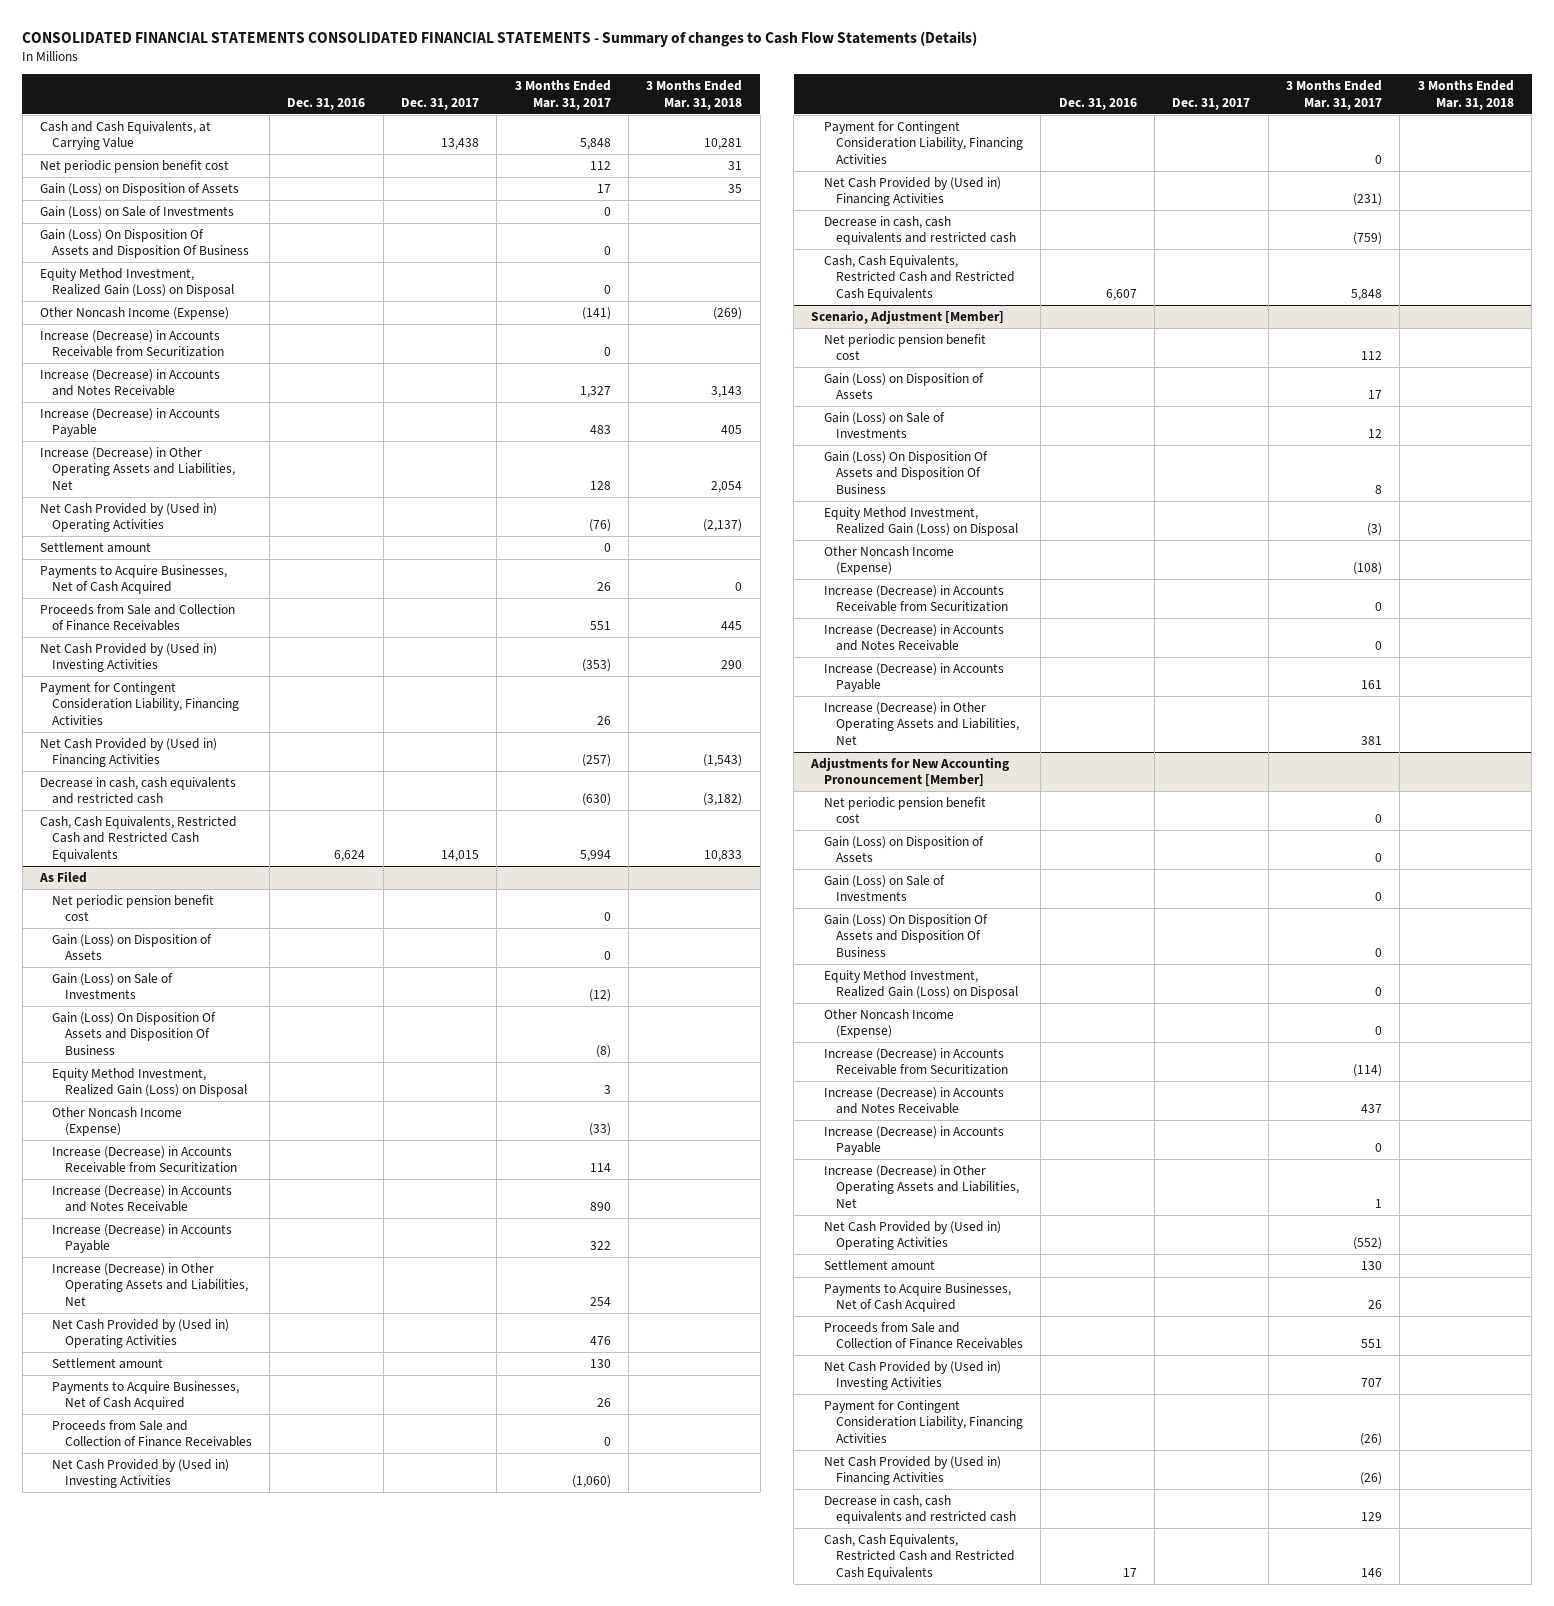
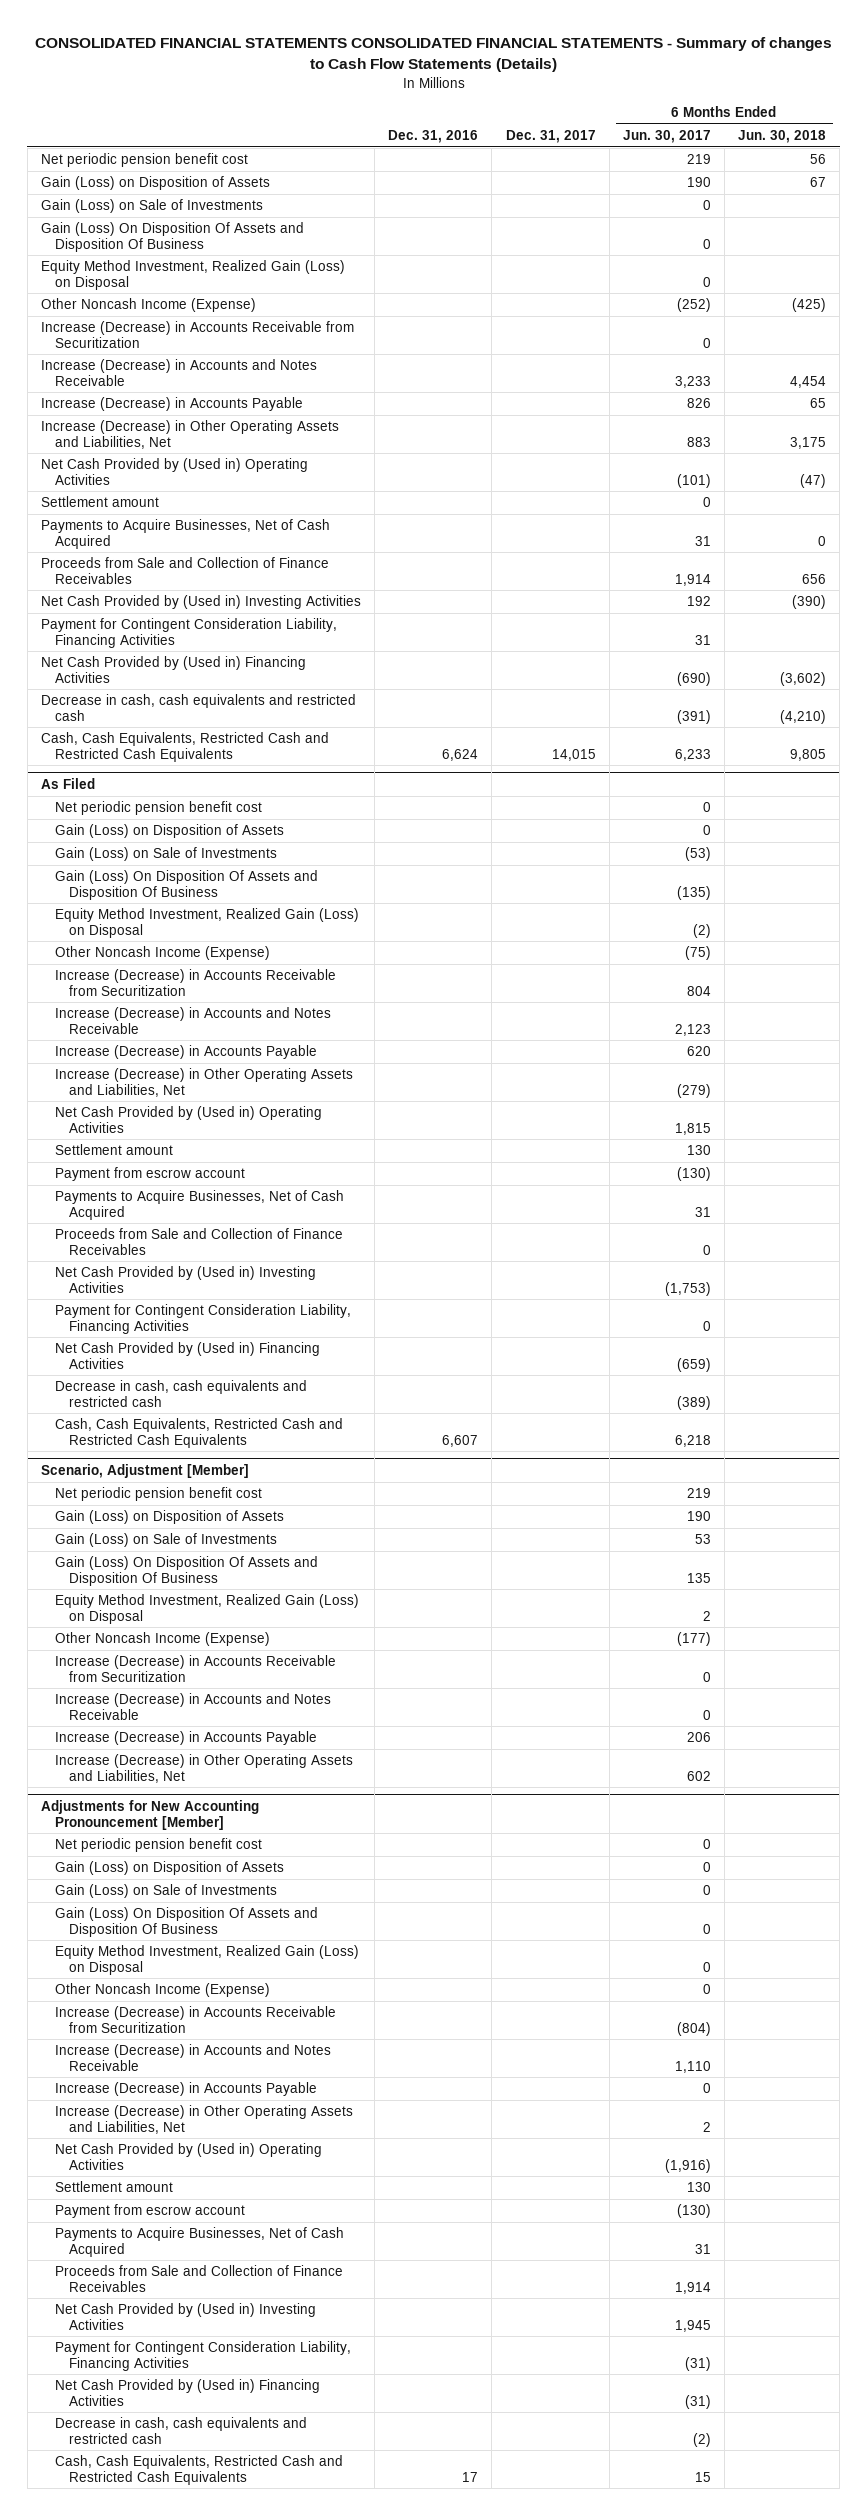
- | Dec. 31, 2016 | Dec. 31, 2017 | 3 Months Ended Mar. 31, 2017 | 3 Months Ended Mar. 31, 2018
+ | Dec. 31, 2016 | Dec. 31, 2017 | 6 Months Ended Jun. 30, 2017 | 6 Months Ended Jun. 30, 2018
- Cash and Cash Equivalents, at Carrying Value | | 13,438 | 5,848 | 10,281
@ As Filed
+ Payment from escrow account | | | (130) |
@ Adjustments for New Accounting Pronouncement [Member]
+ Payment from escrow account | | | (130) |

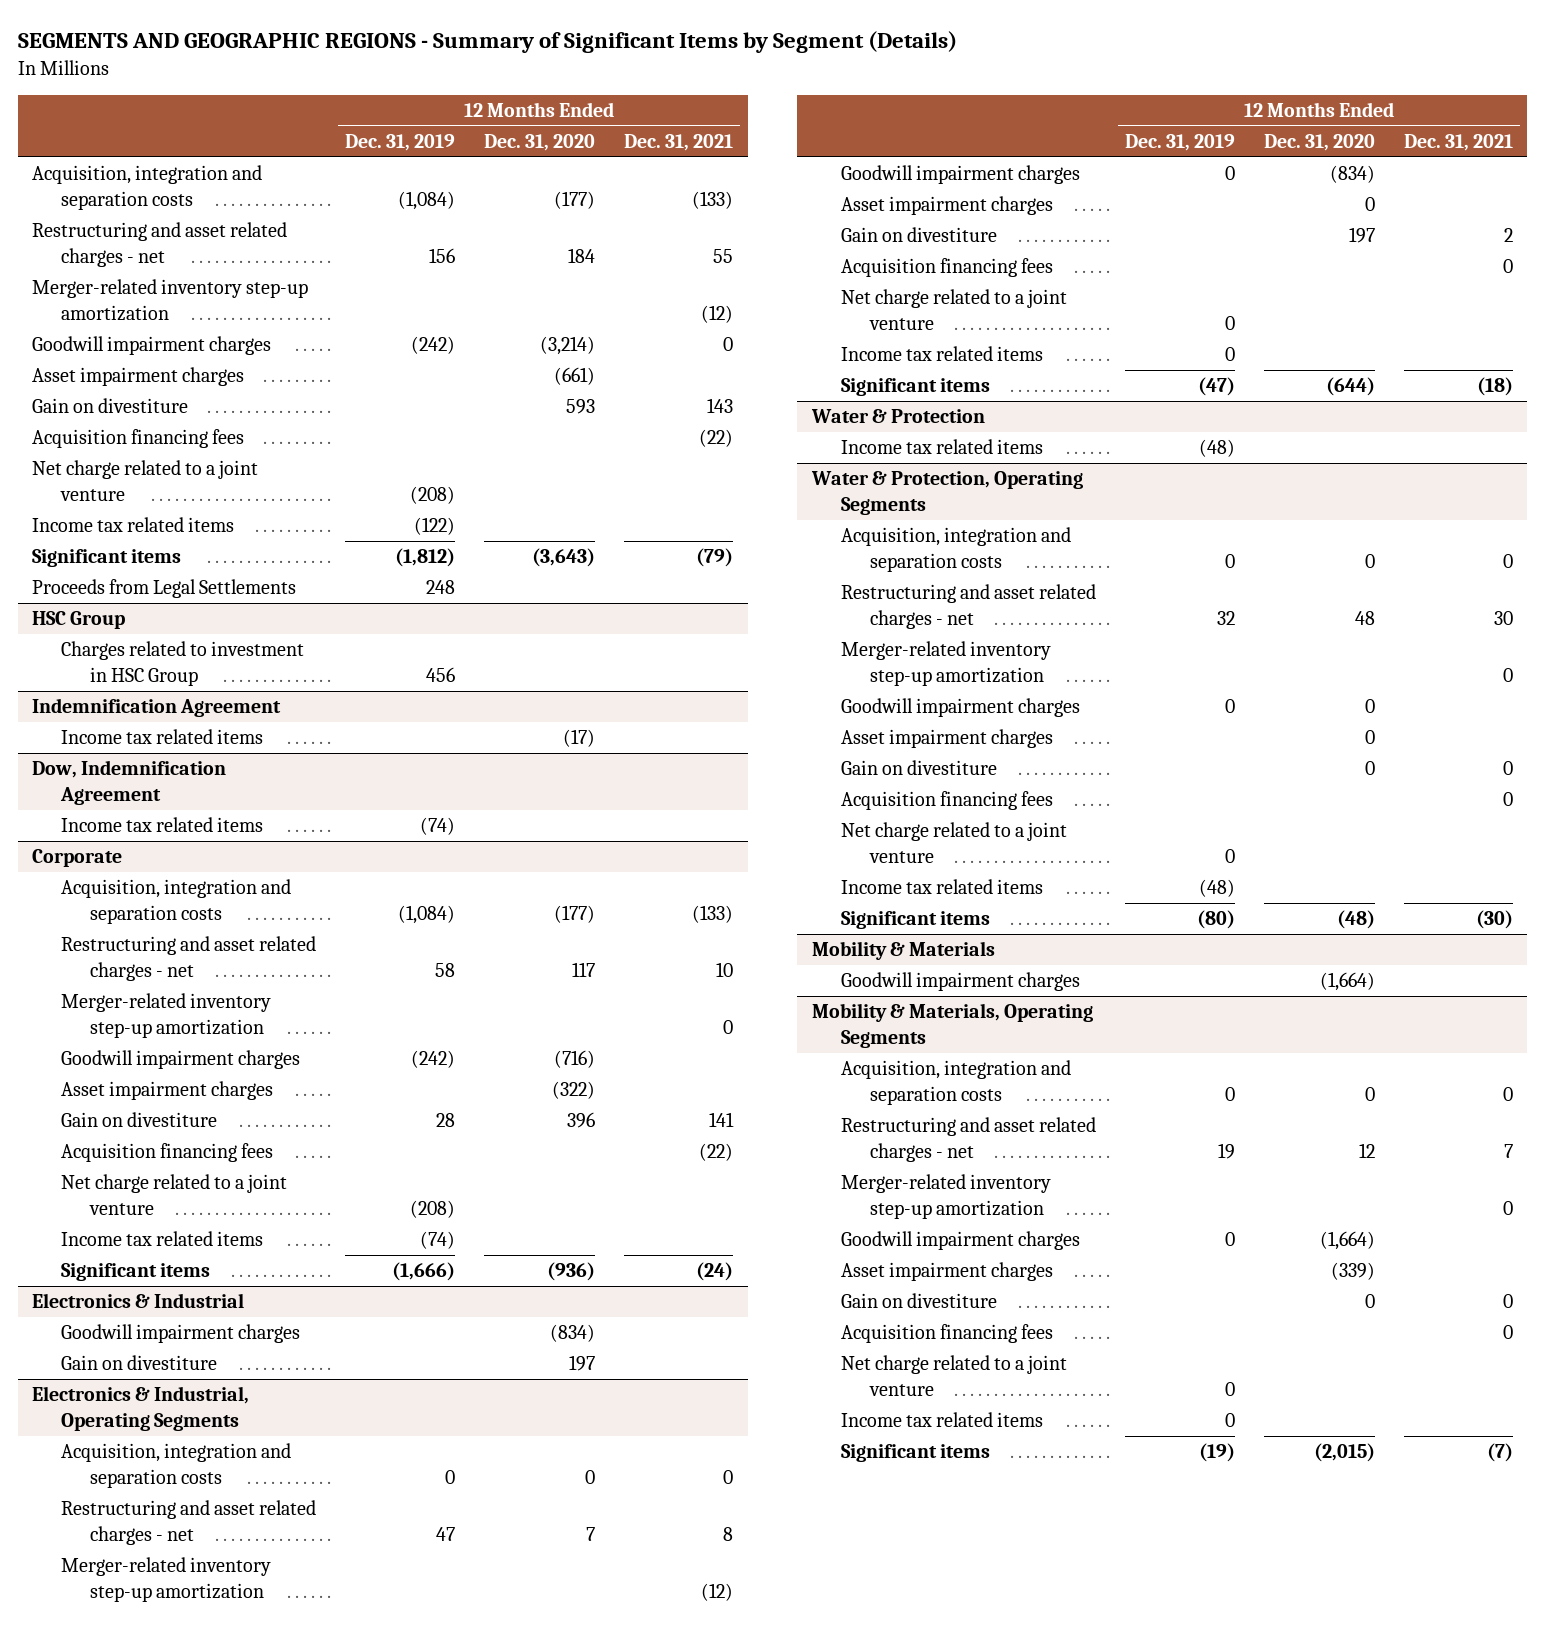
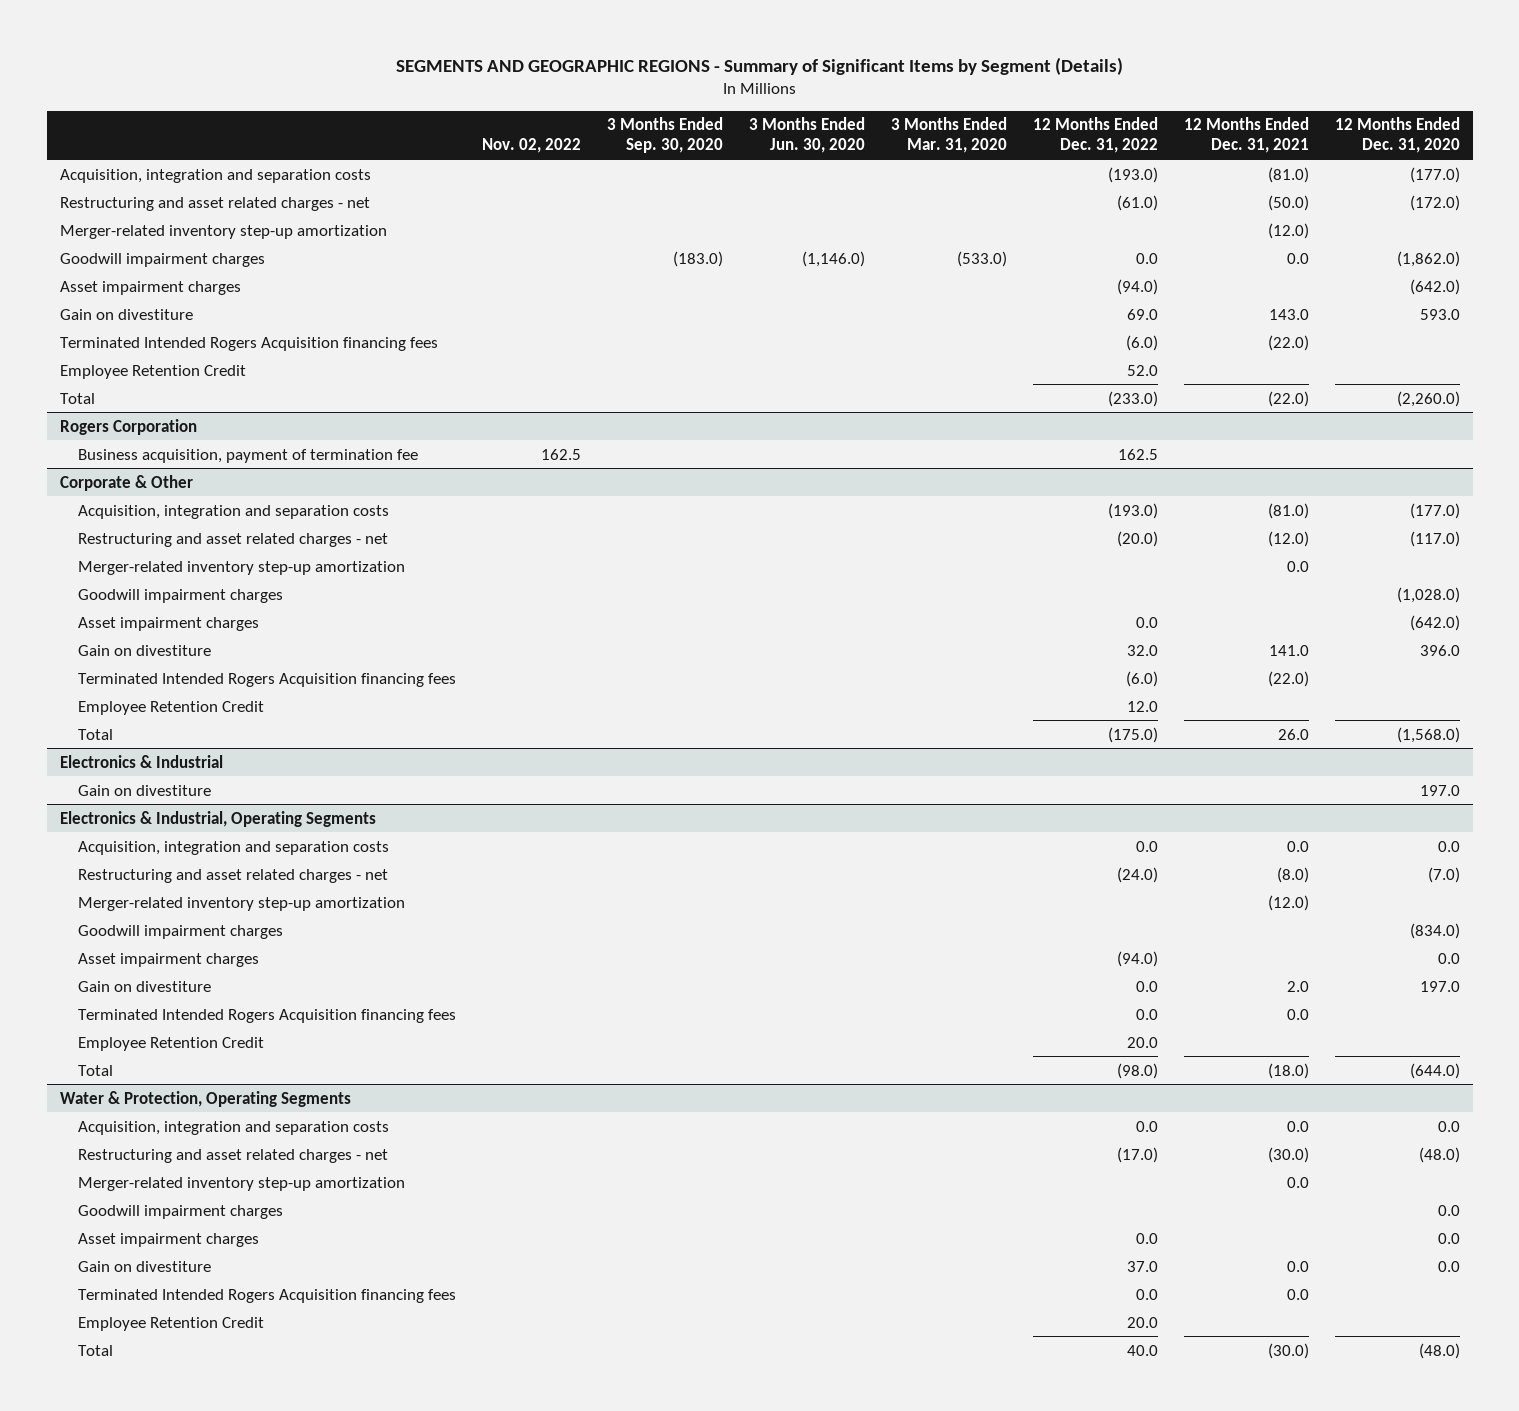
- | 12 Months Ended Dec. 31, 2019 | 12 Months Ended Dec. 31, 2020 | 12 Months Ended Dec. 31, 2021
+ | Nov. 02, 2022 | 3 Months Ended Sep. 30, 2020 | 3 Months Ended Jun. 30, 2020 | 3 Months Ended Mar. 31, 2020 | 12 Months Ended Dec. 31, 2022 | 12 Months Ended Dec. 31, 2021 | 12 Months Ended Dec. 31, 2020
- Acquisition, integration and separation costs | (1,084) | (177) | (133)
- Restructuring and asset related charges - net | 156 | 184 | 55
- Merger-related inventory step-up amortization | | | (12)
- Goodwill impairment charges | (242) | (3,214) | 0
- Asset impairment charges | | (661) |
- Gain on divestiture | | 593 | 143
- Acquisition financing fees | | | (22)
- Net charge related to a joint venture | (208) | |
- Income tax related items | (122) | |
- Significant items | (1,812) | (3,643) | (79)
- Proceeds from Legal Settlements | 248 | |
- HSC Group
- Charges related to investment in HSC Group | 456 | |
- Indemnification Agreement
- Income tax related items | | (17) |
- Dow, Indemnification Agreement
- Income tax related items | (74) | |
- Corporate
- Acquisition, integration and separation costs | (1,084) | (177) | (133)
- Restructuring and asset related charges - net | 58 | 117 | 10
- Merger-related inventory step-up amortization | | | 0
- Goodwill impairment charges | (242) | (716) |
- Asset impairment charges | | (322) |
- Gain on divestiture | 28 | 396 | 141
- Acquisition financing fees | | | (22)
- Net charge related to a joint venture | (208) | |
- Income tax related items | (74) | |
- Significant items | (1,666) | (936) | (24)
+ Acquisition, integration and separation costs | | | | | (193.0) | (81.0) | (177.0)
+ Restructuring and asset related charges - net | | | | | (61.0) | (50.0) | (172.0)
+ Merger-related inventory step-up amortization | | | | | | (12.0) |
+ Goodwill impairment charges | | (183.0) | (1,146.0) | (533.0) | 0.0 | 0.0 | (1,862.0)
+ Asset impairment charges | | | | | (94.0) | | (642.0)
+ Gain on divestiture | | | | | 69.0 | 143.0 | 593.0
+ Terminated Intended Rogers Acquisition financing fees | | | | | (6.0) | (22.0) |
+ Employee Retention Credit | | | | | 52.0 | |
+ Total | | | | | (233.0) | (22.0) | (2,260.0)
+ Rogers Corporation
+ Business acquisition, payment of termination fee | 162.5 | | | | 162.5 | |
+ Corporate & Other
+ Acquisition, integration and separation costs | | | | | (193.0) | (81.0) | (177.0)
+ Restructuring and asset related charges - net | | | | | (20.0) | (12.0) | (117.0)
+ Merger-related inventory step-up amortization | | | | | | 0.0 |
+ Goodwill impairment charges | | | | | | | (1,028.0)
+ Asset impairment charges | | | | | 0.0 | | (642.0)
+ Gain on divestiture | | | | | 32.0 | 141.0 | 396.0
+ Terminated Intended Rogers Acquisition financing fees | | | | | (6.0) | (22.0) |
+ Employee Retention Credit | | | | | 12.0 | |
+ Total | | | | | (175.0) | 26.0 | (1,568.0)
@ Electronics & Industrial
- Goodwill impairment charges | | (834) |
- Gain on divestiture | | 197 |
+ Gain on divestiture | | | | | | | 197.0
@ Electronics & Industrial, Operating Segments
- Acquisition, integration and separation costs | 0 | 0 | 0
- Restructuring and asset related charges - net | 47 | 7 | 8
- Merger-related inventory step-up amortization | | | (12)
- Goodwill impairment charges | 0 | (834) |
- Asset impairment charges | | 0 |
- Gain on divestiture | | 197 | 2
- Acquisition financing fees | | | 0
- Net charge related to a joint venture | 0 | |
- Income tax related items | 0 | |
- Significant items | (47) | (644) | (18)
- Water & Protection
- Income tax related items | (48) | |
@ Electronics & Industrial, Operating Segments
+ Acquisition, integration and separation costs | | | | | 0.0 | 0.0 | 0.0
+ Restructuring and asset related charges - net | | | | | (24.0) | (8.0) | (7.0)
+ Merger-related inventory step-up amortization | | | | | | (12.0) |
+ Goodwill impairment charges | | | | | | | (834.0)
+ Asset impairment charges | | | | | (94.0) | | 0.0
+ Gain on divestiture | | | | | 0.0 | 2.0 | 197.0
+ Terminated Intended Rogers Acquisition financing fees | | | | | 0.0 | 0.0 |
+ Employee Retention Credit | | | | | 20.0 | |
+ Total | | | | | (98.0) | (18.0) | (644.0)
@ Water & Protection, Operating Segments
- Acquisition, integration and separation costs | 0 | 0 | 0
- Restructuring and asset related charges - net | 32 | 48 | 30
- Merger-related inventory step-up amortization | | | 0
- Goodwill impairment charges | 0 | 0 |
- Asset impairment charges | | 0 |
- Gain on divestiture | | 0 | 0
- Acquisition financing fees | | | 0
- Net charge related to a joint venture | 0 | |
- Income tax related items | (48) | |
- Significant items | (80) | (48) | (30)
- Mobility & Materials
- Goodwill impairment charges | | (1,664) |
- Mobility & Materials, Operating Segments
- Acquisition, integration and separation costs | 0 | 0 | 0
- Restructuring and asset related charges - net | 19 | 12 | 7
- Merger-related inventory step-up amortization | | | 0
- Goodwill impairment charges | 0 | (1,664) |
- Asset impairment charges | | (339) |
- Gain on divestiture | | 0 | 0
- Acquisition financing fees | | | 0
- Net charge related to a joint venture | 0 | |
- Income tax related items | 0 | |
- Significant items | (19) | (2,015) | (7)
@ Water & Protection, Operating Segments
+ Acquisition, integration and separation costs | | | | | 0.0 | 0.0 | 0.0
+ Restructuring and asset related charges - net | | | | | (17.0) | (30.0) | (48.0)
+ Merger-related inventory step-up amortization | | | | | | 0.0 |
+ Goodwill impairment charges | | | | | | | 0.0
+ Asset impairment charges | | | | | 0.0 | | 0.0
+ Gain on divestiture | | | | | 37.0 | 0.0 | 0.0
+ Terminated Intended Rogers Acquisition financing fees | | | | | 0.0 | 0.0 |
+ Employee Retention Credit | | | | | 20.0 | |
+ Total | | | | | 40.0 | (30.0) | (48.0)

